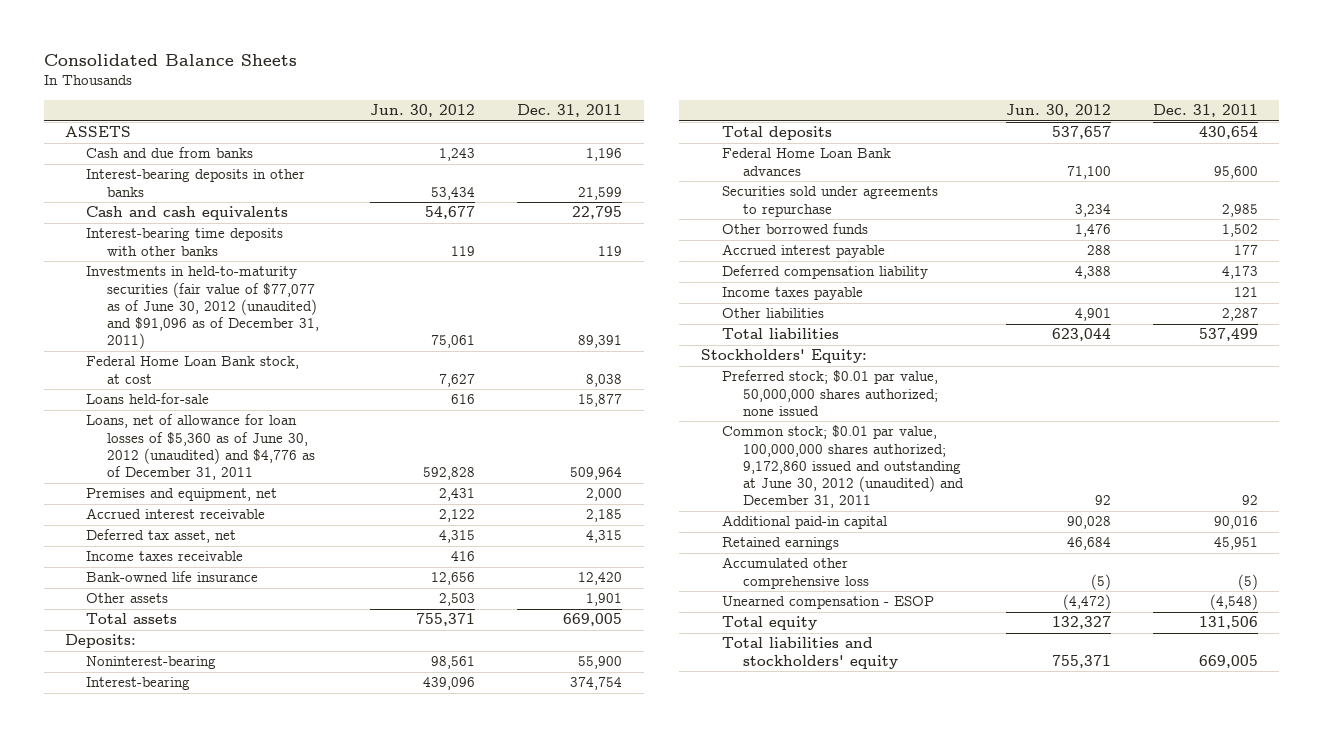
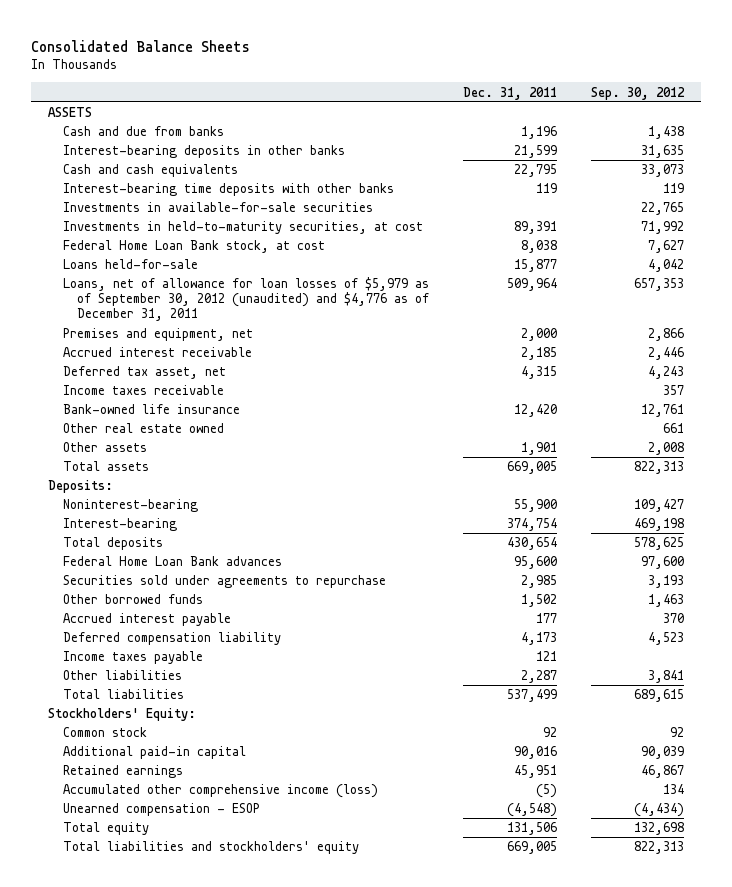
- | Jun. 30, 2012 | Dec. 31, 2011
+ | Dec. 31, 2011 | Sep. 30, 2012
- Investments in held-to-maturity securities (fair value of $77,077 as of June 30, 2012 (unaudited) and $91,096 as of December 31, 2011) | 75,061 | 89,391
+ Investments in available-for-sale securities | | 22,765
+ Investments in held-to-maturity securities, at cost | 89,391 | 71,992
- Loans, net of allowance for loan losses of $5,360 as of June 30, 2012 (unaudited) and $4,776 as of December 31, 2011 | 592,828 | 509,964
+ Loans, net of allowance for loan losses of $5,979 as of September 30, 2012 (unaudited) and $4,776 as of December 31, 2011 | 509,964 | 657,353
+ Other real estate owned | | 661
- Preferred stock; $0.01 par value, 50,000,000 shares authorized; none issued
- Common stock; $0.01 par value, 100,000,000 shares authorized; 9,172,860 issued and outstanding at June 30, 2012 (unaudited) and December 31, 2011 | 92 | 92
+ Common stock | 92 | 92
- Accumulated other comprehensive loss | (5) | (5)
+ Accumulated other comprehensive income (loss) | (5) | 134

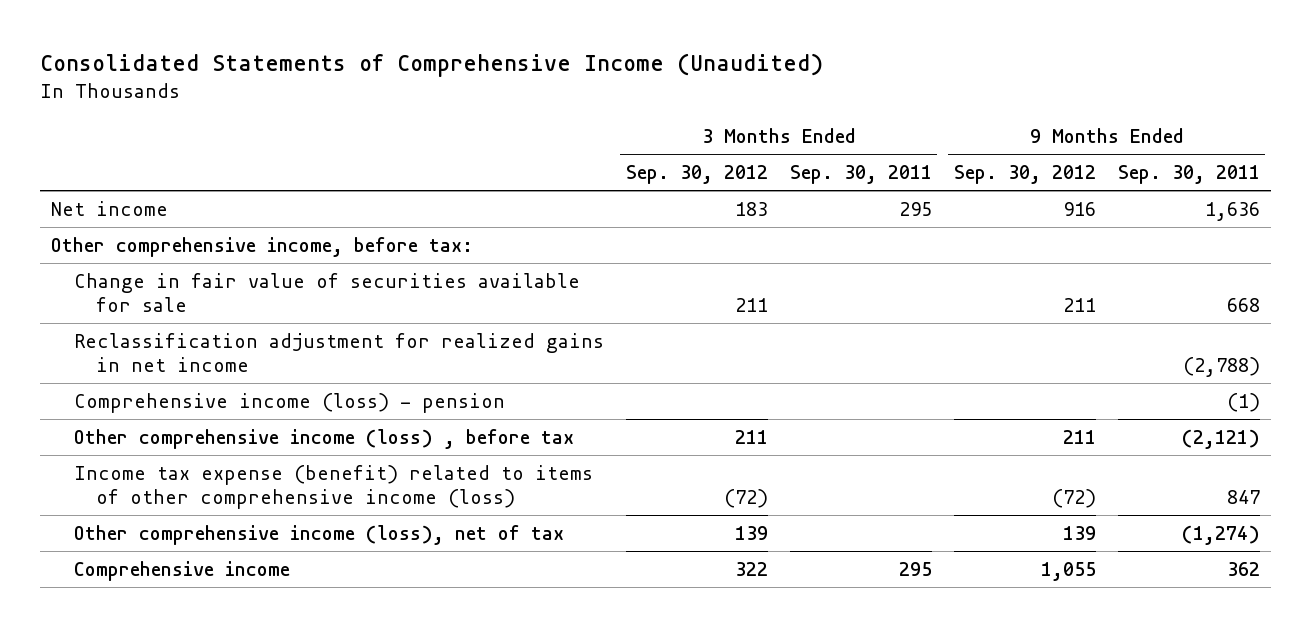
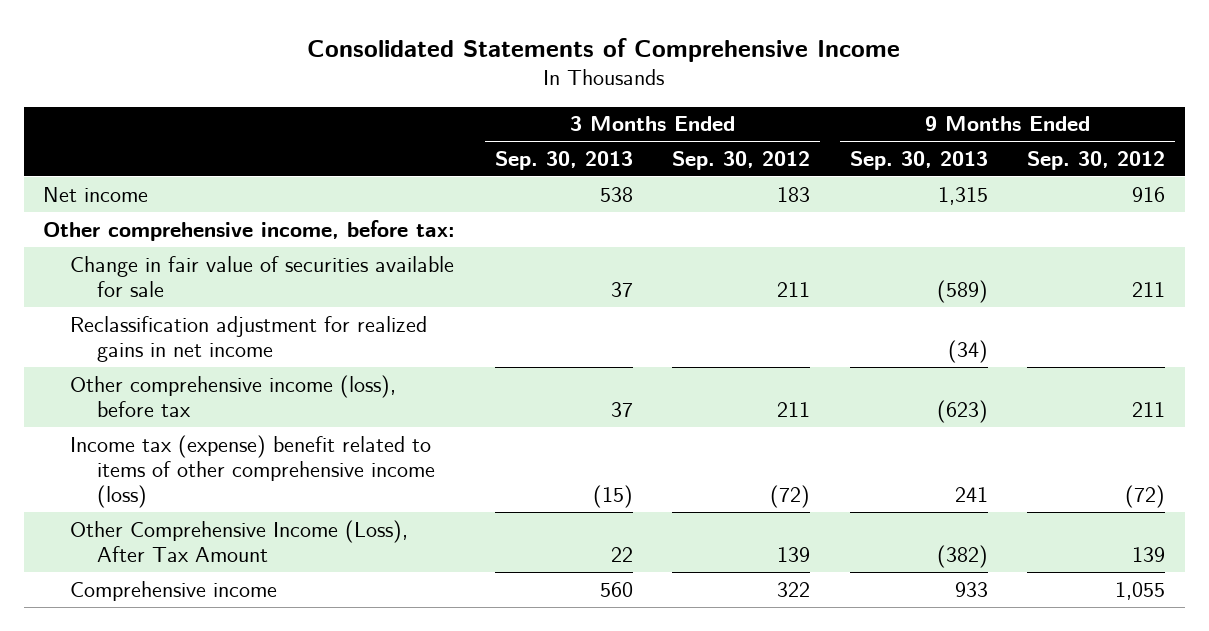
- Consolidated Statements of Comprehensive Income (Unaudited)
+ Consolidated Statements of Comprehensive Income
- | 3 Months Ended Sep. 30, 2012 | 3 Months Ended Sep. 30, 2011 | 9 Months Ended Sep. 30, 2012 | 9 Months Ended Sep. 30, 2011
+ | 3 Months Ended Sep. 30, 2013 | 3 Months Ended Sep. 30, 2012 | 9 Months Ended Sep. 30, 2013 | 9 Months Ended Sep. 30, 2012
- Comprehensive income (loss) - pension | | | | (1)
- Other comprehensive income (loss) , before tax | 211 | | 211 | (2,121)
- Income tax expense (benefit) related to items of other comprehensive income (loss) | (72) | | (72) | 847
- Other comprehensive income (loss), net of tax | 139 | | 139 | (1,274)
+ Other comprehensive income (loss), before tax | 37 | 211 | (623) | 211
+ Income tax (expense) benefit related to items of other comprehensive income (loss) | (15) | (72) | 241 | (72)
+ Other Comprehensive Income (Loss), After Tax Amount | 22 | 139 | (382) | 139

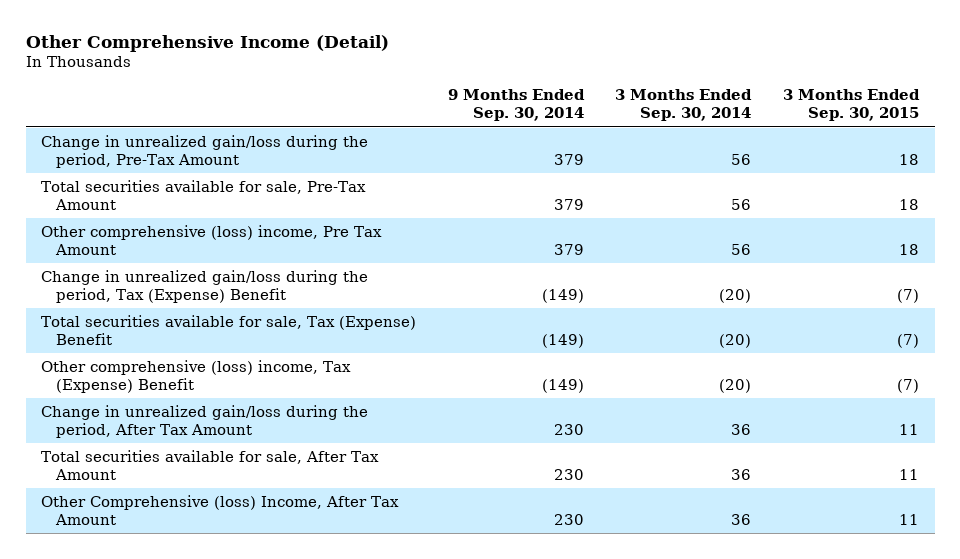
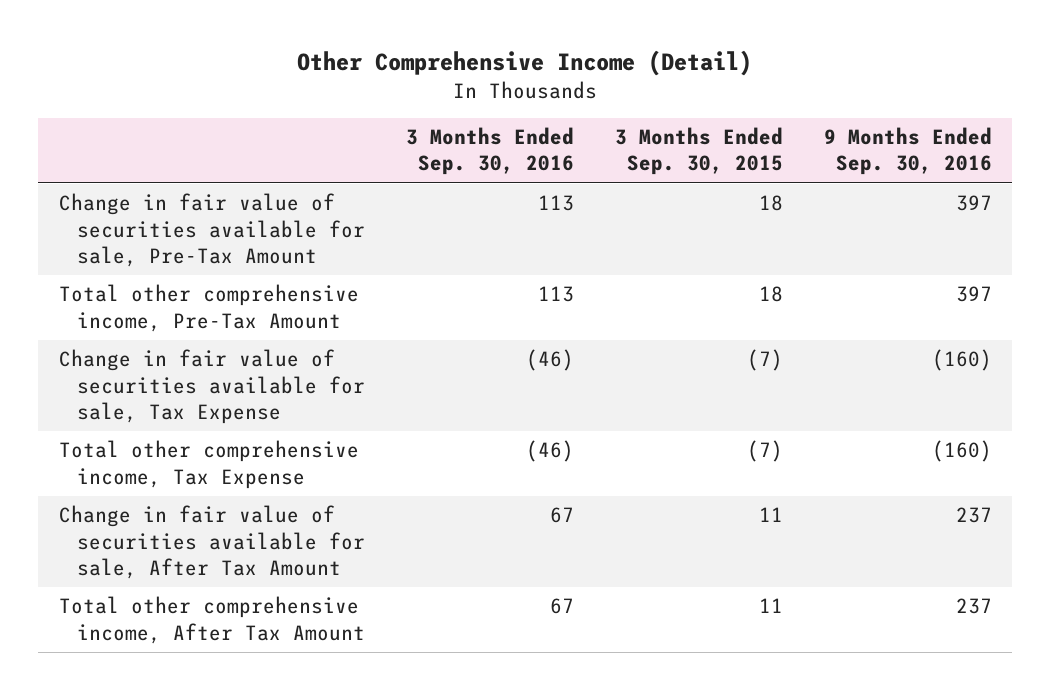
- | 9 Months Ended Sep. 30, 2014 | 3 Months Ended Sep. 30, 2014 | 3 Months Ended Sep. 30, 2015
+ | 3 Months Ended Sep. 30, 2016 | 3 Months Ended Sep. 30, 2015 | 9 Months Ended Sep. 30, 2016
- Change in unrealized gain/loss during the period, Pre-Tax Amount | 379 | 56 | 18
- Total securities available for sale, Pre-Tax Amount | 379 | 56 | 18
- Other comprehensive (loss) income, Pre Tax Amount | 379 | 56 | 18
- Change in unrealized gain/loss during the period, Tax (Expense) Benefit | (149) | (20) | (7)
- Total securities available for sale, Tax (Expense) Benefit | (149) | (20) | (7)
- Other comprehensive (loss) income, Tax (Expense) Benefit | (149) | (20) | (7)
- Change in unrealized gain/loss during the period, After Tax Amount | 230 | 36 | 11
- Total securities available for sale, After Tax Amount | 230 | 36 | 11
- Other Comprehensive (loss) Income, After Tax Amount | 230 | 36 | 11
+ Change in fair value of securities available for sale, Pre-Tax Amount | 113 | 18 | 397
+ Total other comprehensive income, Pre-Tax Amount | 113 | 18 | 397
+ Change in fair value of securities available for sale, Tax Expense | (46) | (7) | (160)
+ Total other comprehensive income, Tax Expense | (46) | (7) | (160)
+ Change in fair value of securities available for sale, After Tax Amount | 67 | 11 | 237
+ Total other comprehensive income, After Tax Amount | 67 | 11 | 237

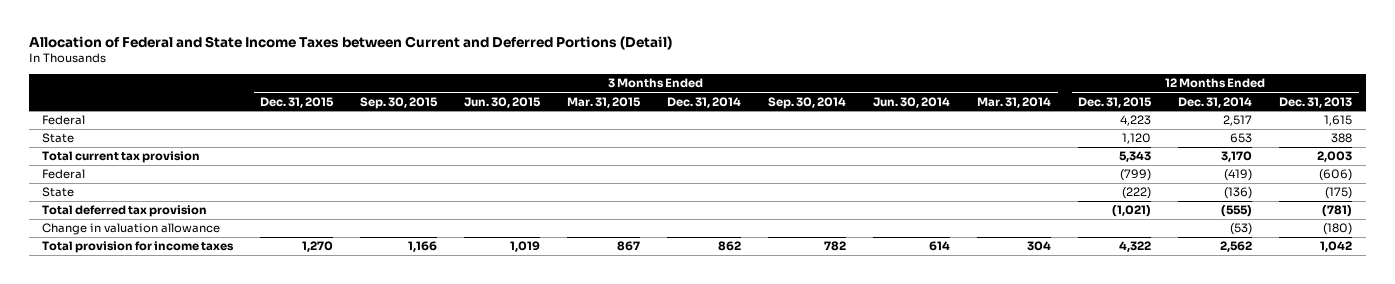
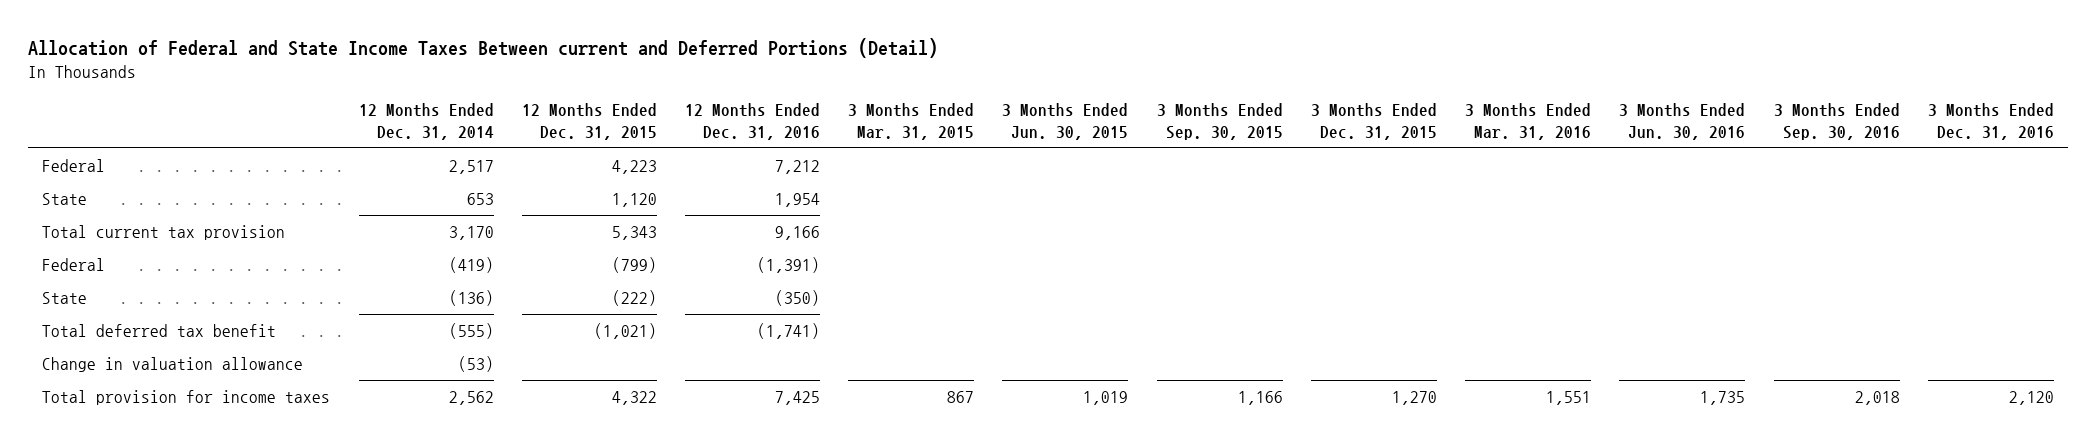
- Allocation of Federal and State Income Taxes between Current and Deferred Portions (Detail)
+ Allocation of Federal and State Income Taxes Between current and Deferred Portions (Detail)
- | 3 Months Ended Dec. 31, 2015 | 3 Months Ended Sep. 30, 2015 | 3 Months Ended Jun. 30, 2015 | 3 Months Ended Mar. 31, 2015 | 3 Months Ended Dec. 31, 2014 | 3 Months Ended Sep. 30, 2014 | 3 Months Ended Jun. 30, 2014 | 3 Months Ended Mar. 31, 2014 | 12 Months Ended Dec. 31, 2015 | 12 Months Ended Dec. 31, 2014 | 12 Months Ended Dec. 31, 2013
+ | 12 Months Ended Dec. 31, 2014 | 12 Months Ended Dec. 31, 2015 | 12 Months Ended Dec. 31, 2016 | 3 Months Ended Mar. 31, 2015 | 3 Months Ended Jun. 30, 2015 | 3 Months Ended Sep. 30, 2015 | 3 Months Ended Dec. 31, 2015 | 3 Months Ended Mar. 31, 2016 | 3 Months Ended Jun. 30, 2016 | 3 Months Ended Sep. 30, 2016 | 3 Months Ended Dec. 31, 2016
- Total deferred tax provision | | | | | | | | | (1,021) | (555) | (781)
+ Total deferred tax benefit | (555) | (1,021) | (1,741) | | | | | | | |

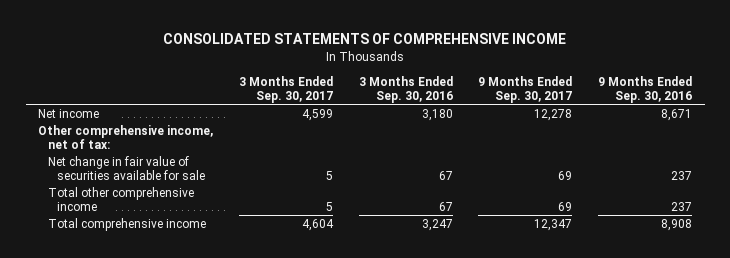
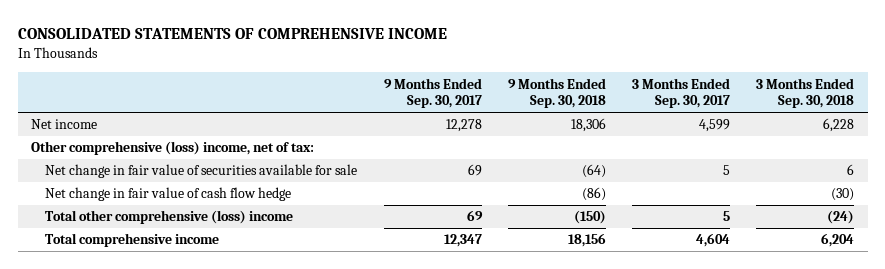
- | 3 Months Ended Sep. 30, 2017 | 3 Months Ended Sep. 30, 2016 | 9 Months Ended Sep. 30, 2017 | 9 Months Ended Sep. 30, 2016
+ | 9 Months Ended Sep. 30, 2017 | 9 Months Ended Sep. 30, 2018 | 3 Months Ended Sep. 30, 2017 | 3 Months Ended Sep. 30, 2018
- Other comprehensive income, net of tax:
+ Other comprehensive (loss) income, net of tax:
- Total other comprehensive income | 5 | 67 | 69 | 237
+ Net change in fair value of cash flow hedge | | (86) | | (30)
+ Total other comprehensive (loss) income | 69 | (150) | 5 | (24)

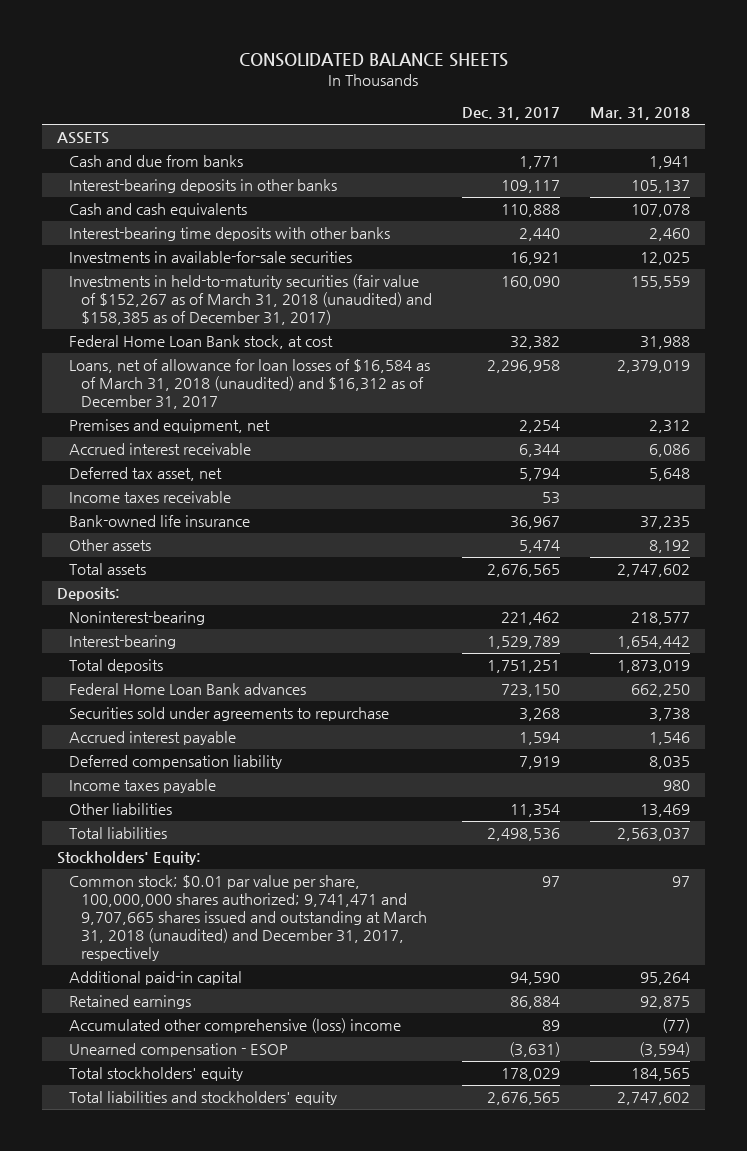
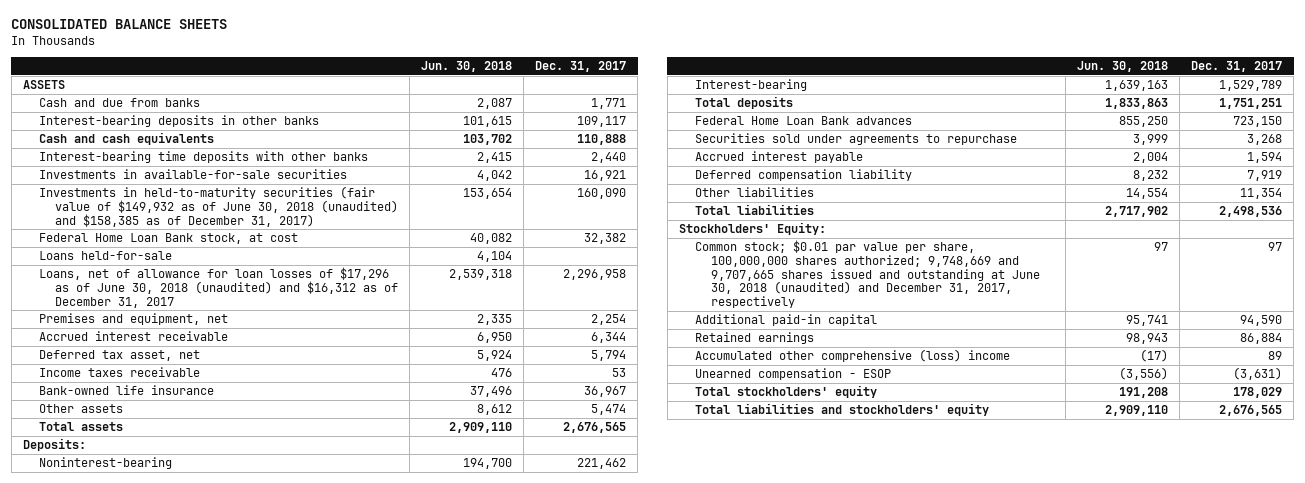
- | Dec. 31, 2017 | Mar. 31, 2018
+ | Jun. 30, 2018 | Dec. 31, 2017
- Investments in held-to-maturity securities (fair value of $152,267 as of March 31, 2018 (unaudited) and $158,385 as of December 31, 2017) | 160,090 | 155,559
+ Investments in held-to-maturity securities (fair value of $149,932 as of June 30, 2018 (unaudited) and $158,385 as of December 31, 2017) | 153,654 | 160,090
- Loans, net of allowance for loan losses of $16,584 as of March 31, 2018 (unaudited) and $16,312 as of December 31, 2017 | 2,296,958 | 2,379,019
+ Loans held-for-sale | 4,104 |
+ Loans, net of allowance for loan losses of $17,296 as of June 30, 2018 (unaudited) and $16,312 as of December 31, 2017 | 2,539,318 | 2,296,958
- Income taxes payable | | 980
- Common stock; $0.01 par value per share, 100,000,000 shares authorized; 9,741,471 and 9,707,665 shares issued and outstanding at March 31, 2018 (unaudited) and December 31, 2017, respectively | 97 | 97
+ Common stock; $0.01 par value per share, 100,000,000 shares authorized; 9,748,669 and 9,707,665 shares issued and outstanding at June 30, 2018 (unaudited) and December 31, 2017, respectively | 97 | 97

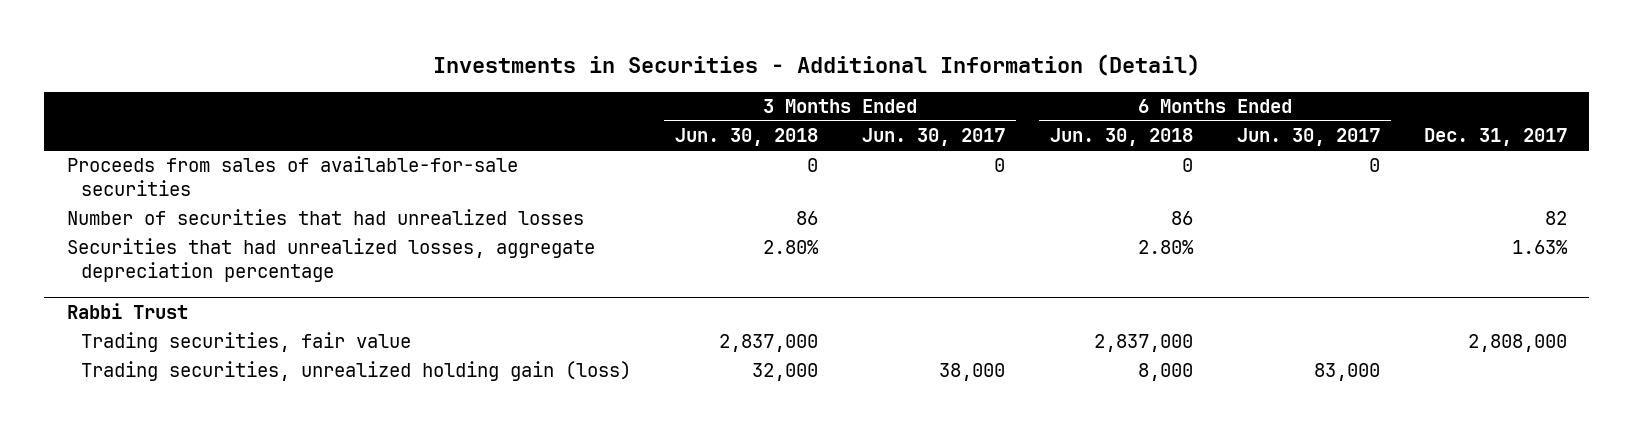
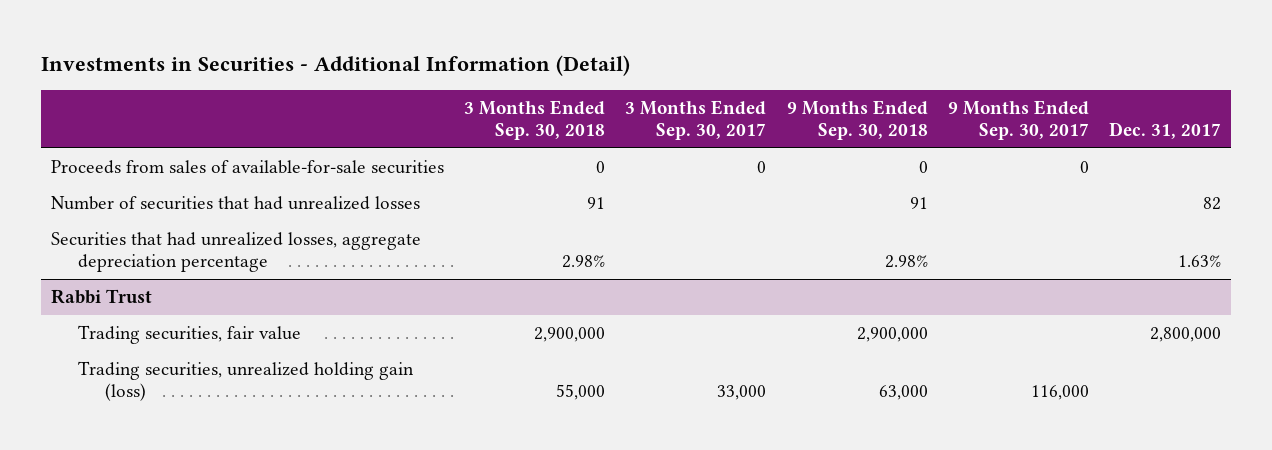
- | 3 Months Ended Jun. 30, 2018 | 3 Months Ended Jun. 30, 2017 | 6 Months Ended Jun. 30, 2018 | 6 Months Ended Jun. 30, 2017 | Dec. 31, 2017
+ | 3 Months Ended Sep. 30, 2018 | 3 Months Ended Sep. 30, 2017 | 9 Months Ended Sep. 30, 2018 | 9 Months Ended Sep. 30, 2017 | Dec. 31, 2017
@ Rabbi Trust
- Trading securities, fair value | 2,837,000 | | 2,837,000 | | 2,808,000
+ Trading securities, fair value | 2,900,000 | | 2,900,000 | | 2,800,000

